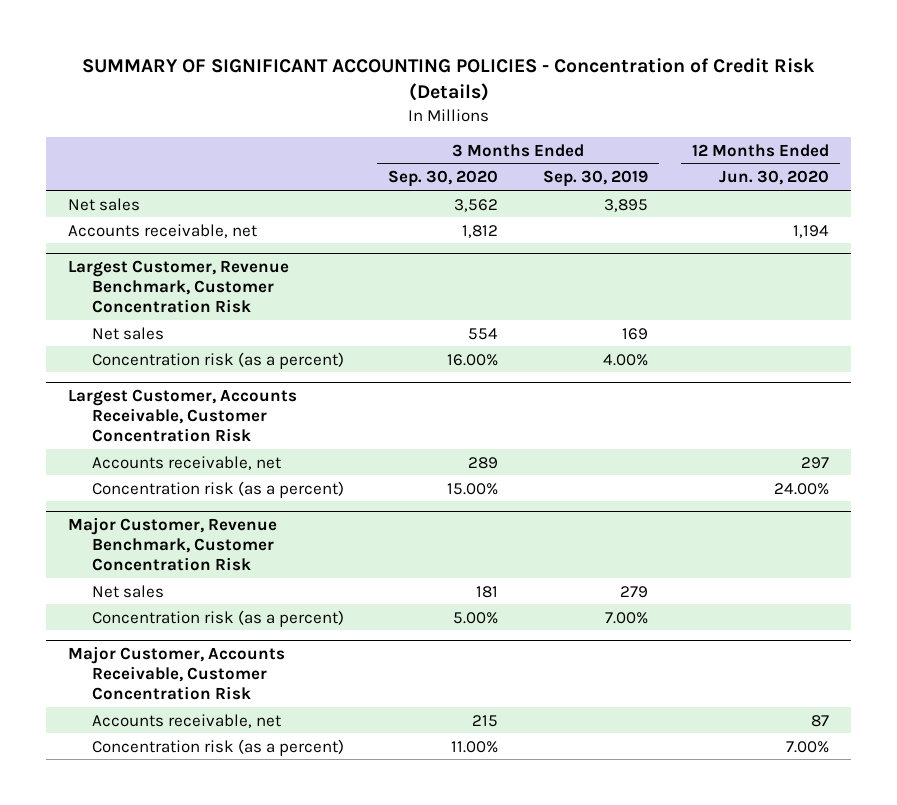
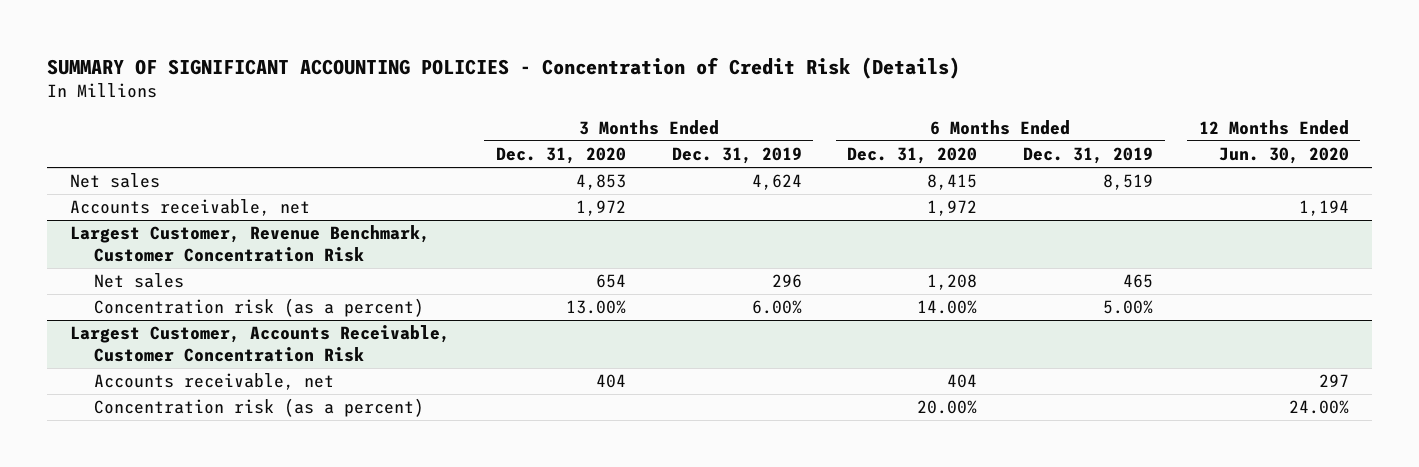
- | 3 Months Ended Sep. 30, 2020 | 3 Months Ended Sep. 30, 2019 | 12 Months Ended Jun. 30, 2020
+ | 3 Months Ended Dec. 31, 2020 | 3 Months Ended Dec. 31, 2019 | 6 Months Ended Dec. 31, 2020 | 6 Months Ended Dec. 31, 2019 | 12 Months Ended Jun. 30, 2020
- Major Customer, Revenue Benchmark, Customer Concentration Risk
- Net sales | 181 | 279 |
- Concentration risk (as a percent) | 5.00% | 7.00% |
- Major Customer, Accounts Receivable, Customer Concentration Risk
- Accounts receivable, net | 215 | | 87
- Concentration risk (as a percent) | 11.00% | | 7.00%

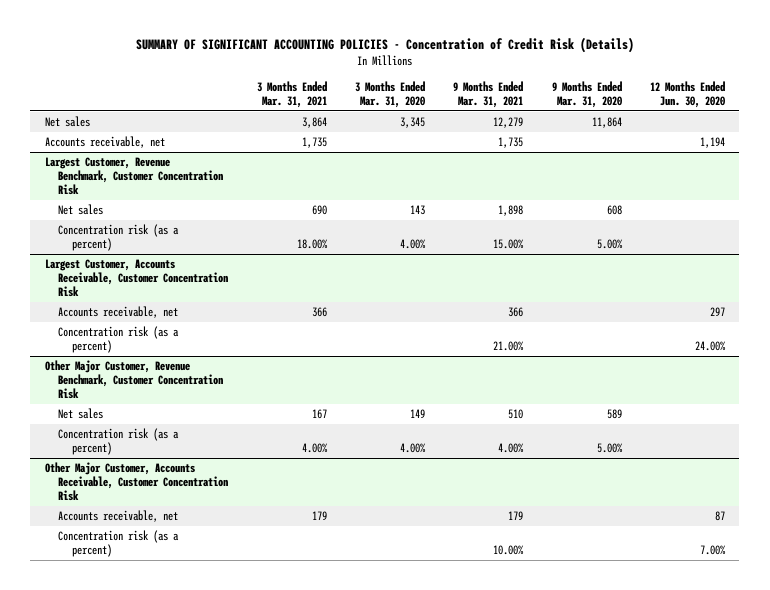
- | 3 Months Ended Dec. 31, 2020 | 3 Months Ended Dec. 31, 2019 | 6 Months Ended Dec. 31, 2020 | 6 Months Ended Dec. 31, 2019 | 12 Months Ended Jun. 30, 2020
+ | 3 Months Ended Mar. 31, 2021 | 3 Months Ended Mar. 31, 2020 | 9 Months Ended Mar. 31, 2021 | 9 Months Ended Mar. 31, 2020 | 12 Months Ended Jun. 30, 2020
+ Other Major Customer, Revenue Benchmark, Customer Concentration Risk
+ Net sales | 167 | 149 | 510 | 589 |
+ Concentration risk (as a percent) | 4.00% | 4.00% | 4.00% | 5.00% |
+ Other Major Customer, Accounts Receivable, Customer Concentration Risk
+ Accounts receivable, net | 179 | | 179 | | 87
+ Concentration risk (as a percent) | | | 10.00% | | 7.00%

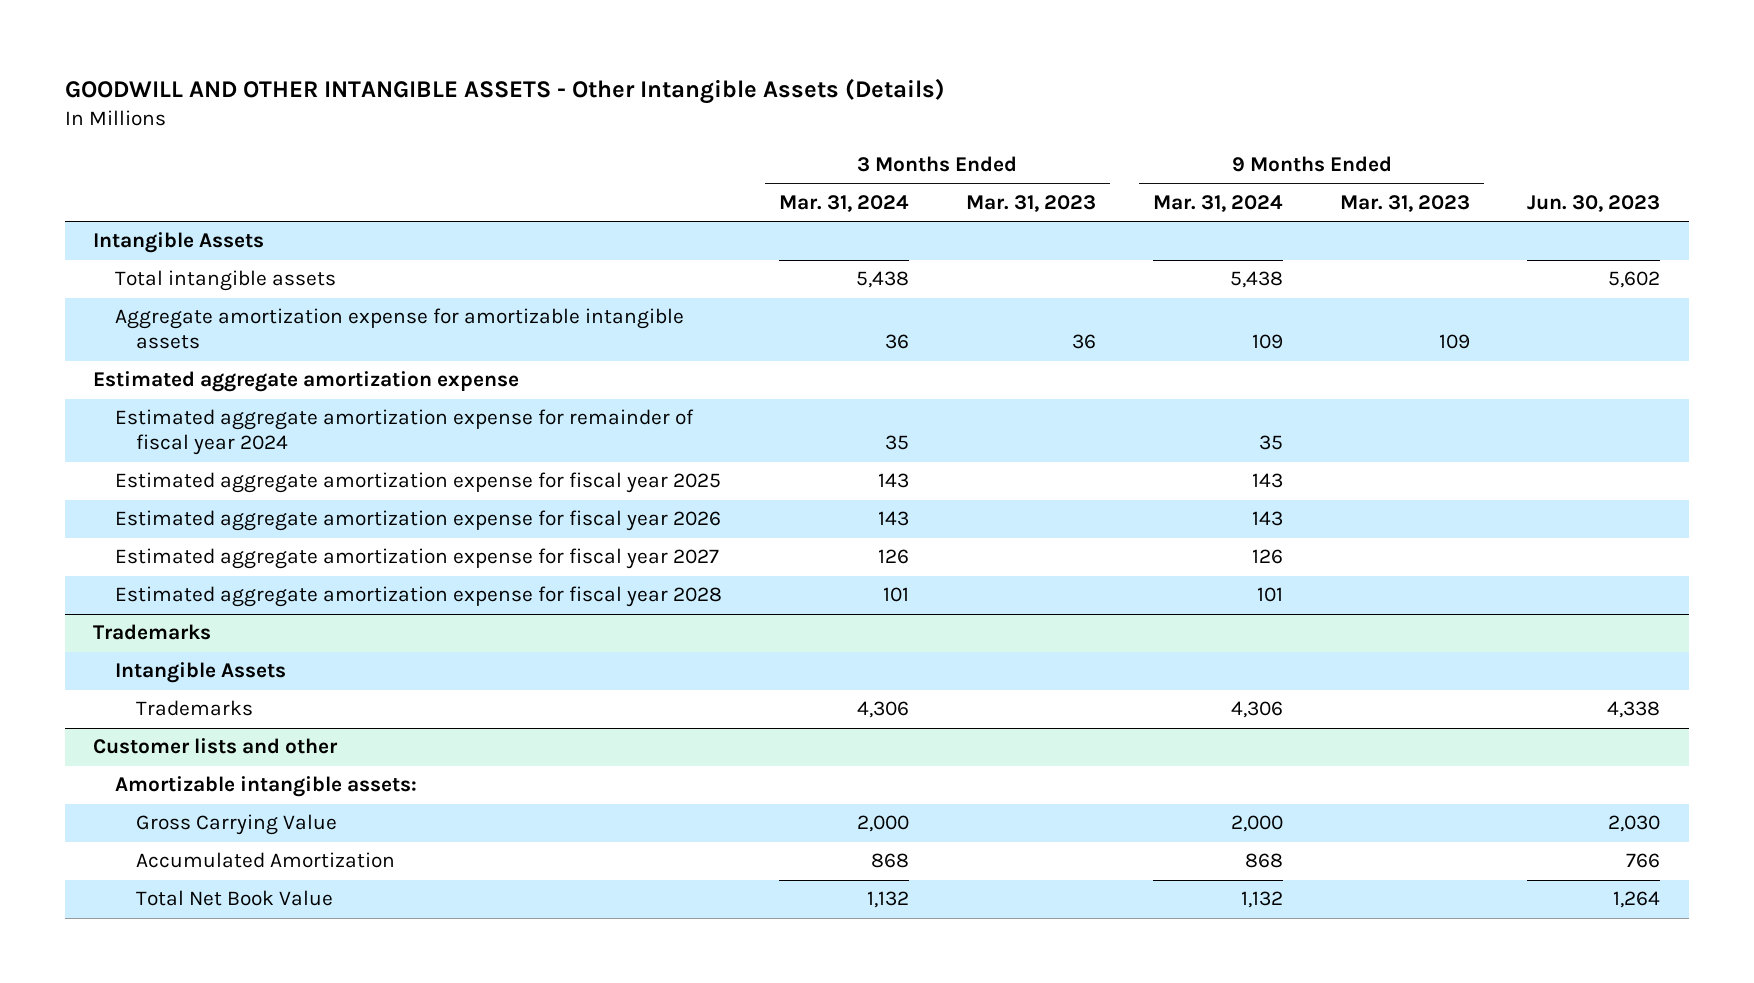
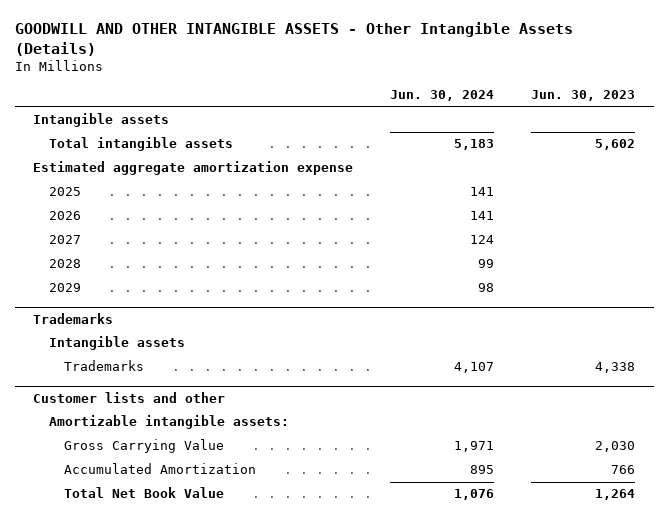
- | 3 Months Ended Mar. 31, 2024 | 3 Months Ended Mar. 31, 2023 | 9 Months Ended Mar. 31, 2024 | 9 Months Ended Mar. 31, 2023 | Jun. 30, 2023
+ | Jun. 30, 2024 | Jun. 30, 2023
- Intangible Assets
+ Intangible assets
- Aggregate amortization expense for amortizable intangible assets | 36 | 36 | 109 | 109 |
- Estimated aggregate amortization expense for remainder of fiscal year 2024 | 35 | | 35 | |
- Estimated aggregate amortization expense for fiscal year 2025 | 143 | | 143 | |
- Estimated aggregate amortization expense for fiscal year 2026 | 143 | | 143 | |
- Estimated aggregate amortization expense for fiscal year 2027 | 126 | | 126 | |
- Estimated aggregate amortization expense for fiscal year 2028 | 101 | | 101 | |
+ 2025 | 141 |
+ 2026 | 141 |
+ 2027 | 124 |
+ 2028 | 99 |
+ 2029 | 98 |
@ Trademarks
- Intangible Assets
+ Intangible assets

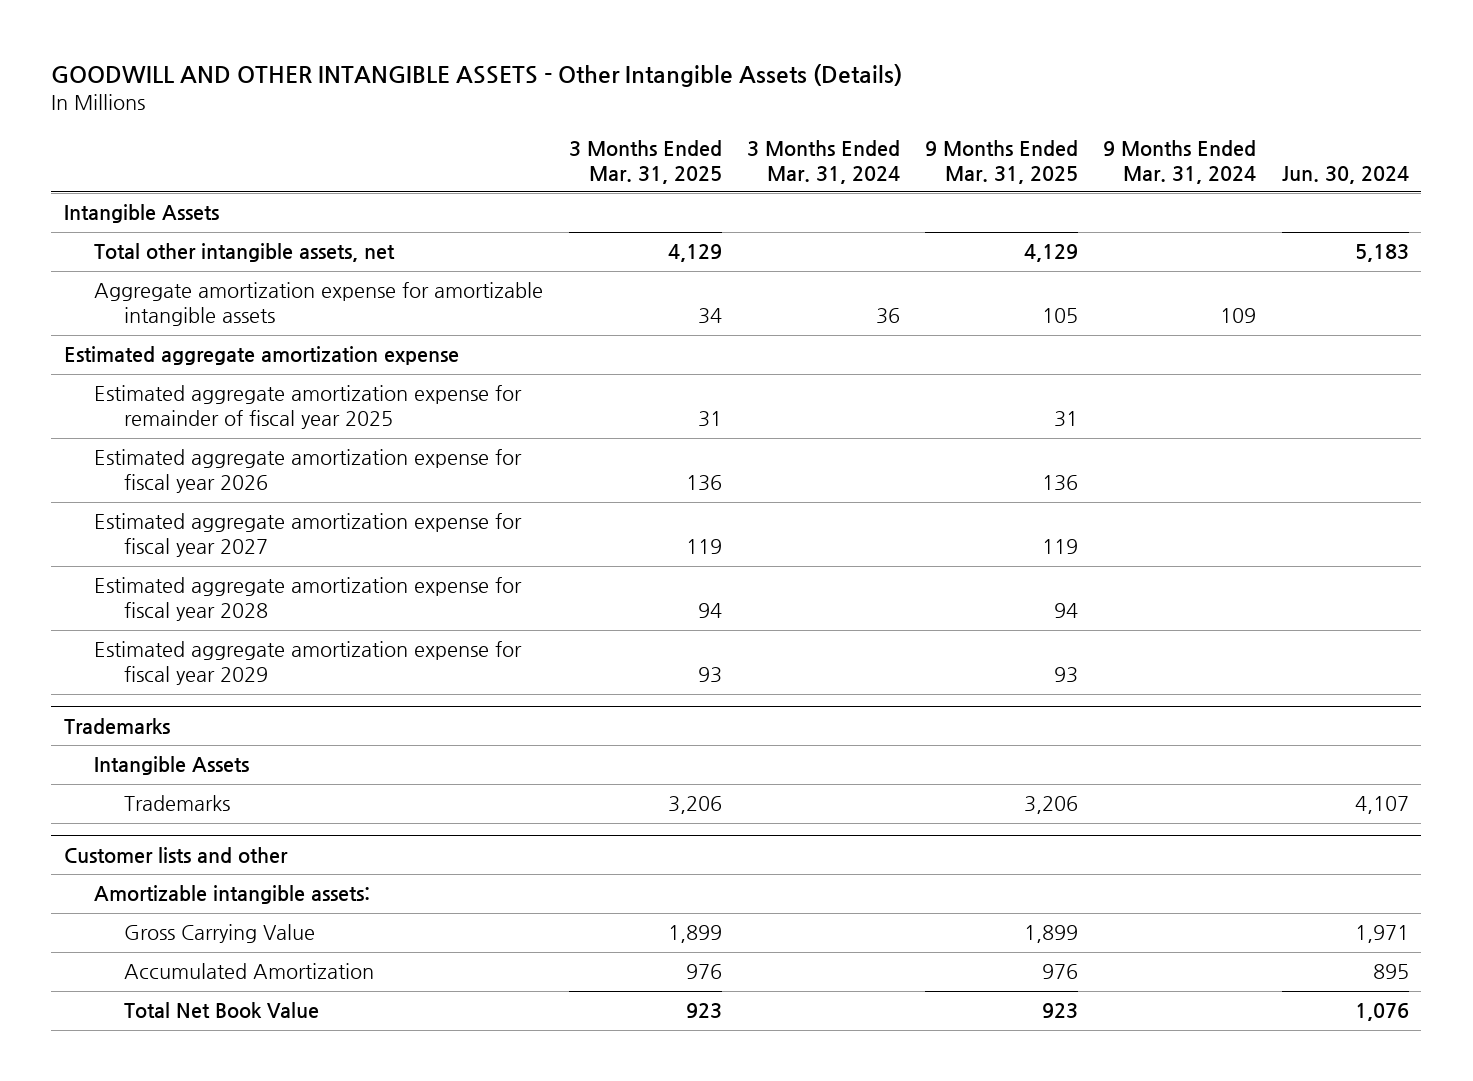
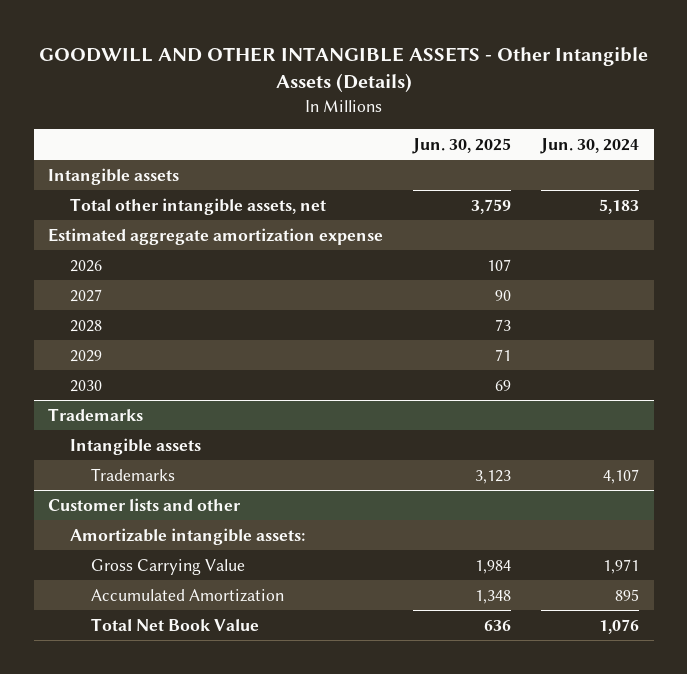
- | 3 Months Ended Mar. 31, 2025 | 3 Months Ended Mar. 31, 2024 | 9 Months Ended Mar. 31, 2025 | 9 Months Ended Mar. 31, 2024 | Jun. 30, 2024
+ | Jun. 30, 2025 | Jun. 30, 2024
- Intangible Assets
+ Intangible assets
- Aggregate amortization expense for amortizable intangible assets | 34 | 36 | 105 | 109 |
- Estimated aggregate amortization expense for remainder of fiscal year 2025 | 31 | | 31 | |
- Estimated aggregate amortization expense for fiscal year 2026 | 136 | | 136 | |
- Estimated aggregate amortization expense for fiscal year 2027 | 119 | | 119 | |
- Estimated aggregate amortization expense for fiscal year 2028 | 94 | | 94 | |
- Estimated aggregate amortization expense for fiscal year 2029 | 93 | | 93 | |
+ 2026 | 107 |
+ 2027 | 90 |
+ 2028 | 73 |
+ 2029 | 71 |
+ 2030 | 69 |
@ Trademarks
- Intangible Assets
+ Intangible assets

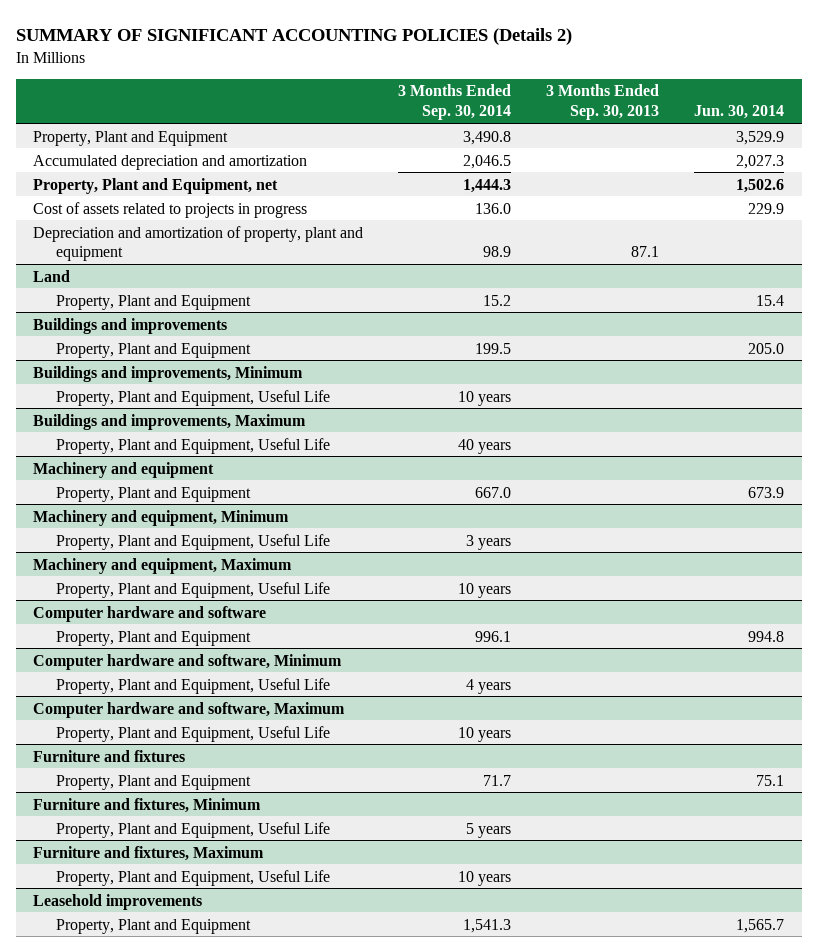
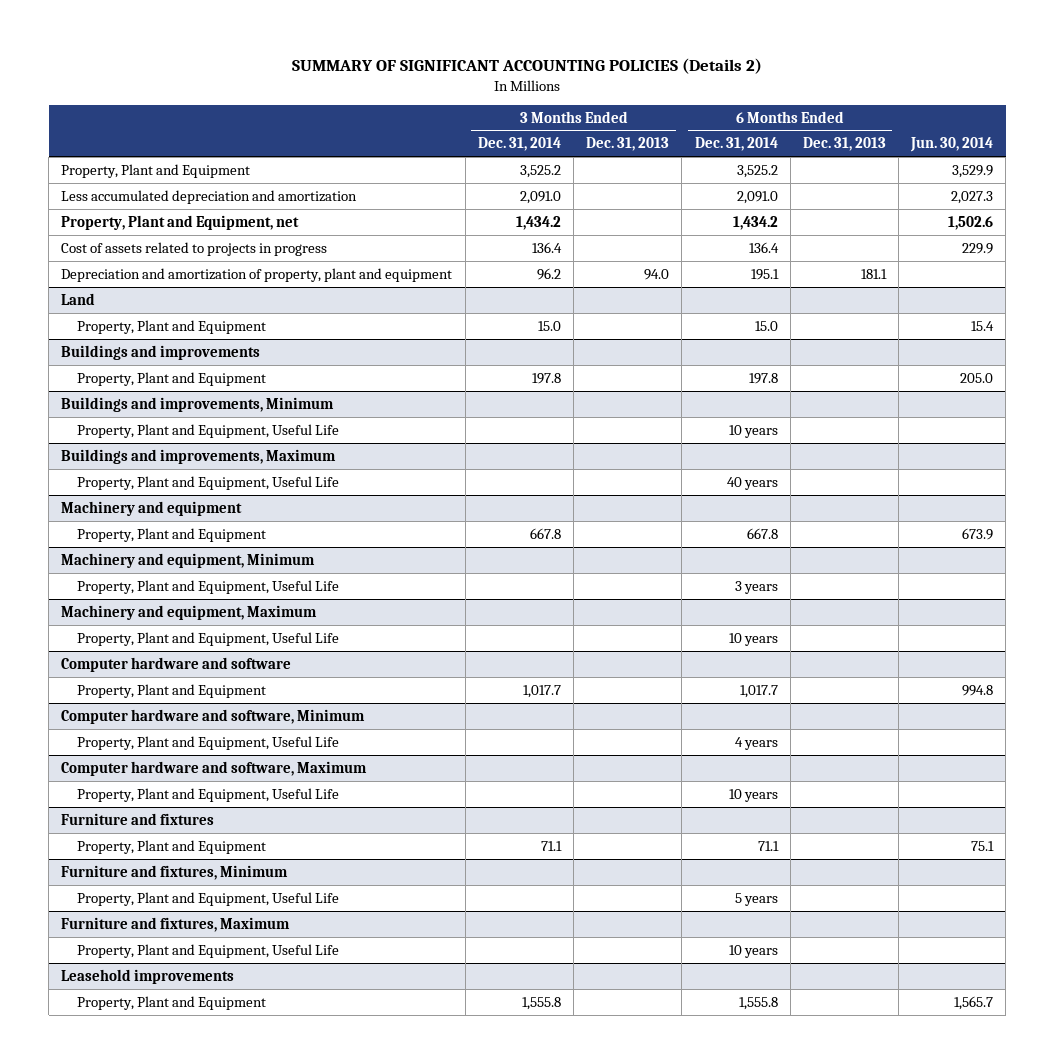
- | 3 Months Ended Sep. 30, 2014 | 3 Months Ended Sep. 30, 2013 | Jun. 30, 2014
+ | 3 Months Ended Dec. 31, 2014 | 3 Months Ended Dec. 31, 2013 | 6 Months Ended Dec. 31, 2014 | 6 Months Ended Dec. 31, 2013 | Jun. 30, 2014
- Accumulated depreciation and amortization | 2,046.5 | | 2,027.3
+ Less accumulated depreciation and amortization | 2,091.0 | | 2,091.0 | | 2,027.3

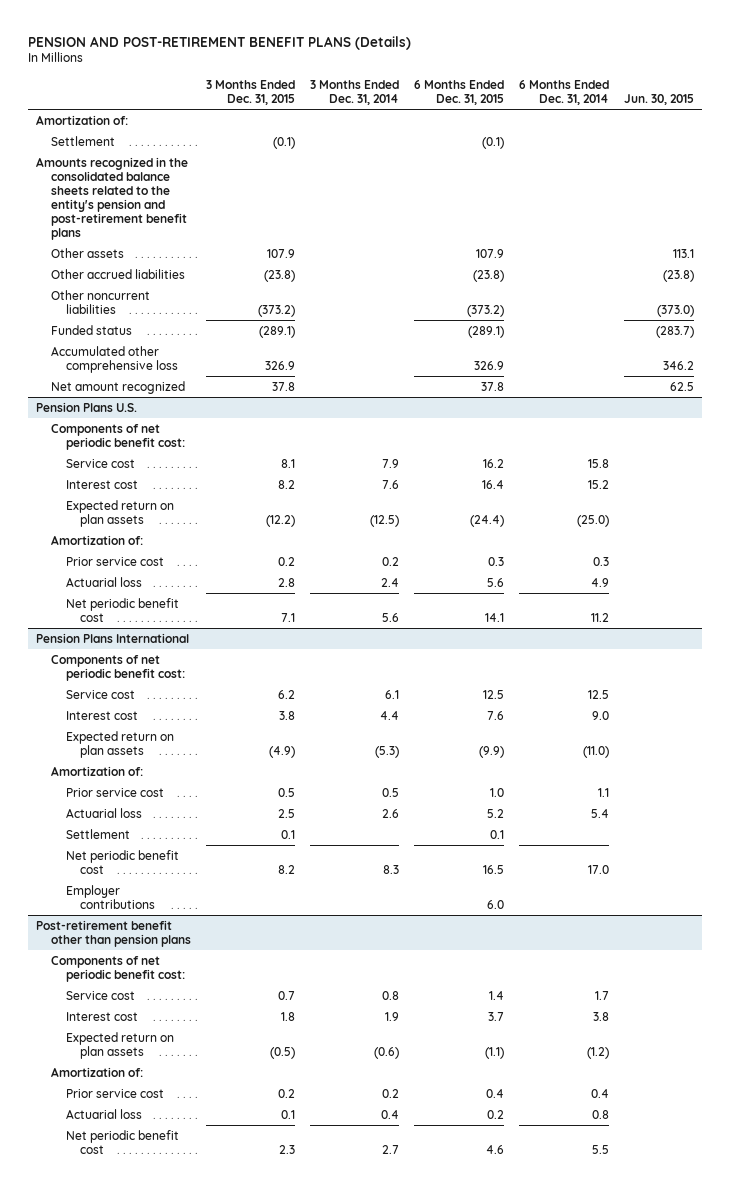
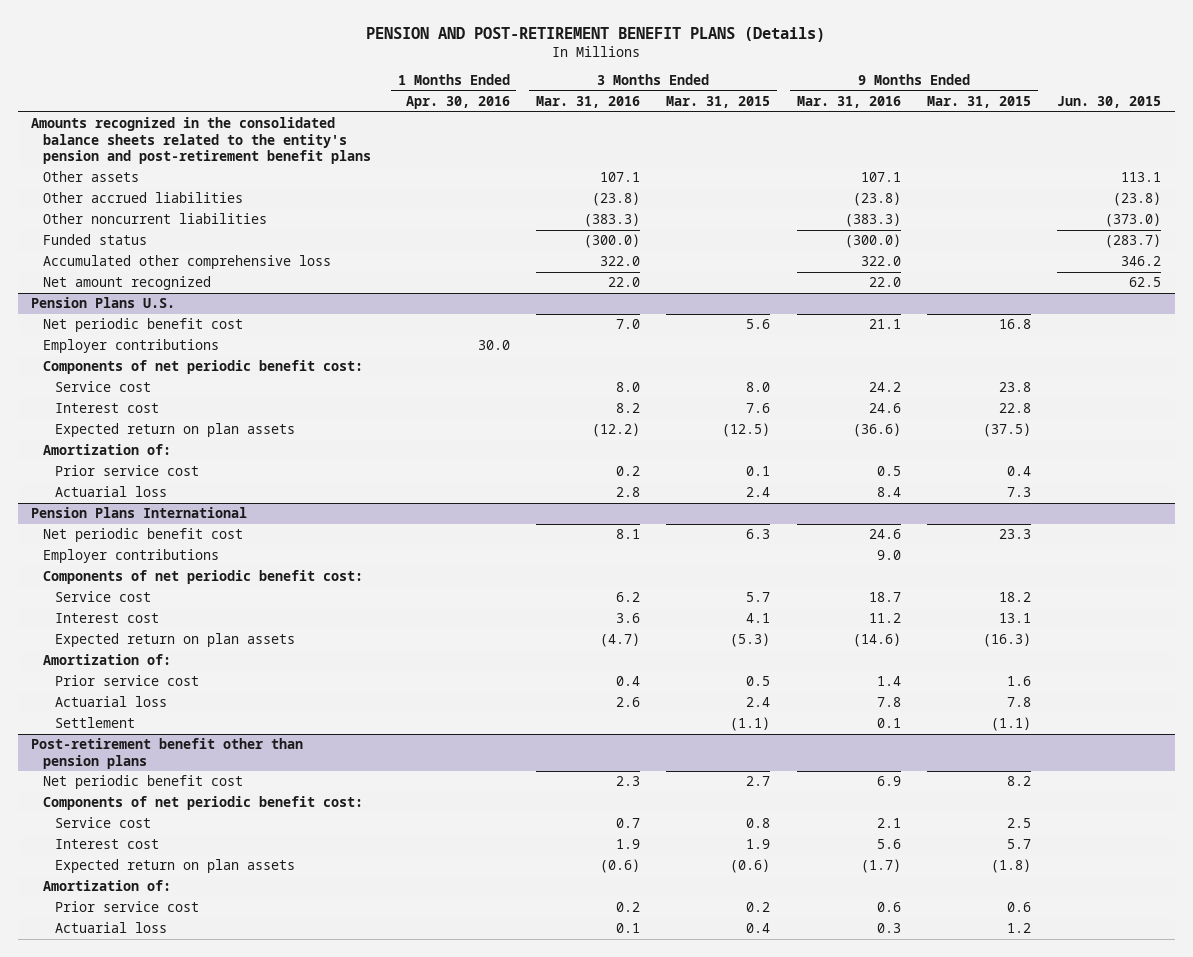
- | 3 Months Ended Dec. 31, 2015 | 3 Months Ended Dec. 31, 2014 | 6 Months Ended Dec. 31, 2015 | 6 Months Ended Dec. 31, 2014 | Jun. 30, 2015
+ | 1 Months Ended Apr. 30, 2016 | 3 Months Ended Mar. 31, 2016 | 3 Months Ended Mar. 31, 2015 | 9 Months Ended Mar. 31, 2016 | 9 Months Ended Mar. 31, 2015 | Jun. 30, 2015
- Amortization of:
- Settlement | (0.1) | | (0.1) | |
@ Pension Plans U.S.
moved up: Net periodic benefit cost | | 7.0 | 5.6 | 21.1 | 16.8 |
+ Employer contributions | 30.0 | | | | |
@ Pension Plans International
moved up: Net periodic benefit cost | | 8.1 | 6.3 | 24.6 | 23.3 |
moved up: Employer contributions | | | | 9.0 | |
@ Post-retirement benefit other than pension plans
moved up: Net periodic benefit cost | | 2.3 | 2.7 | 6.9 | 8.2 |

